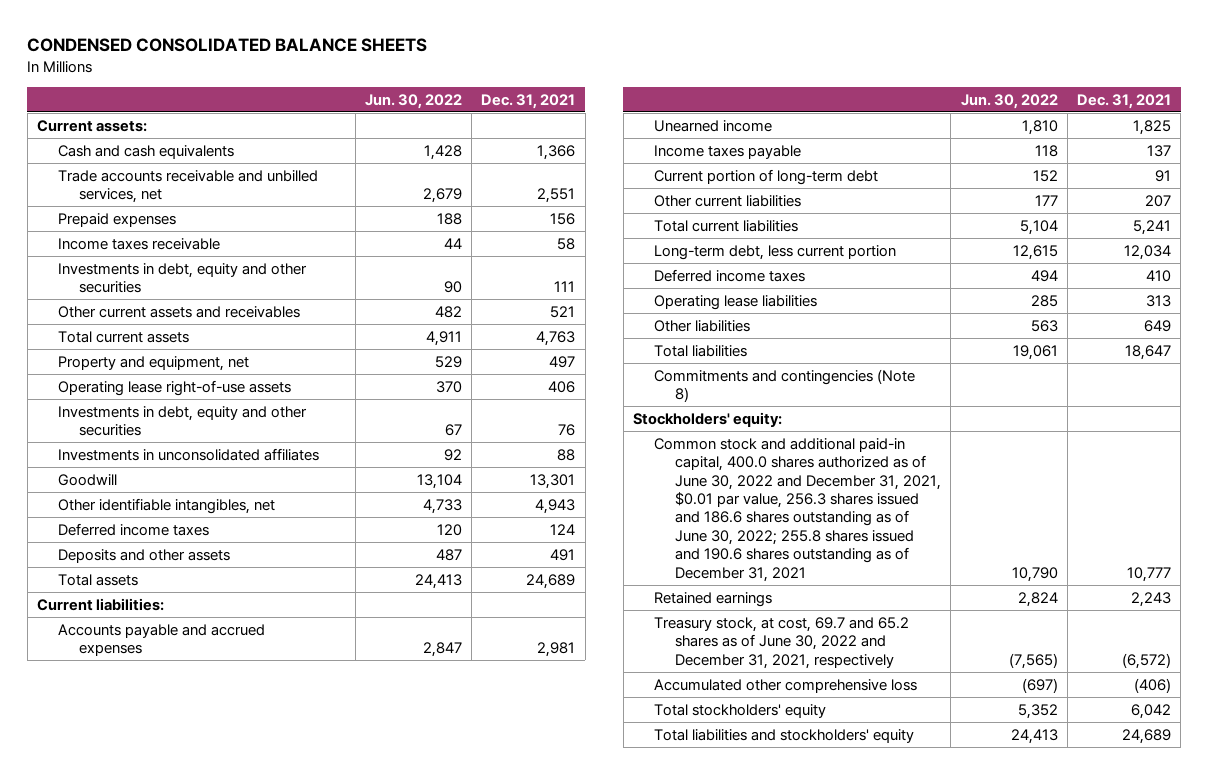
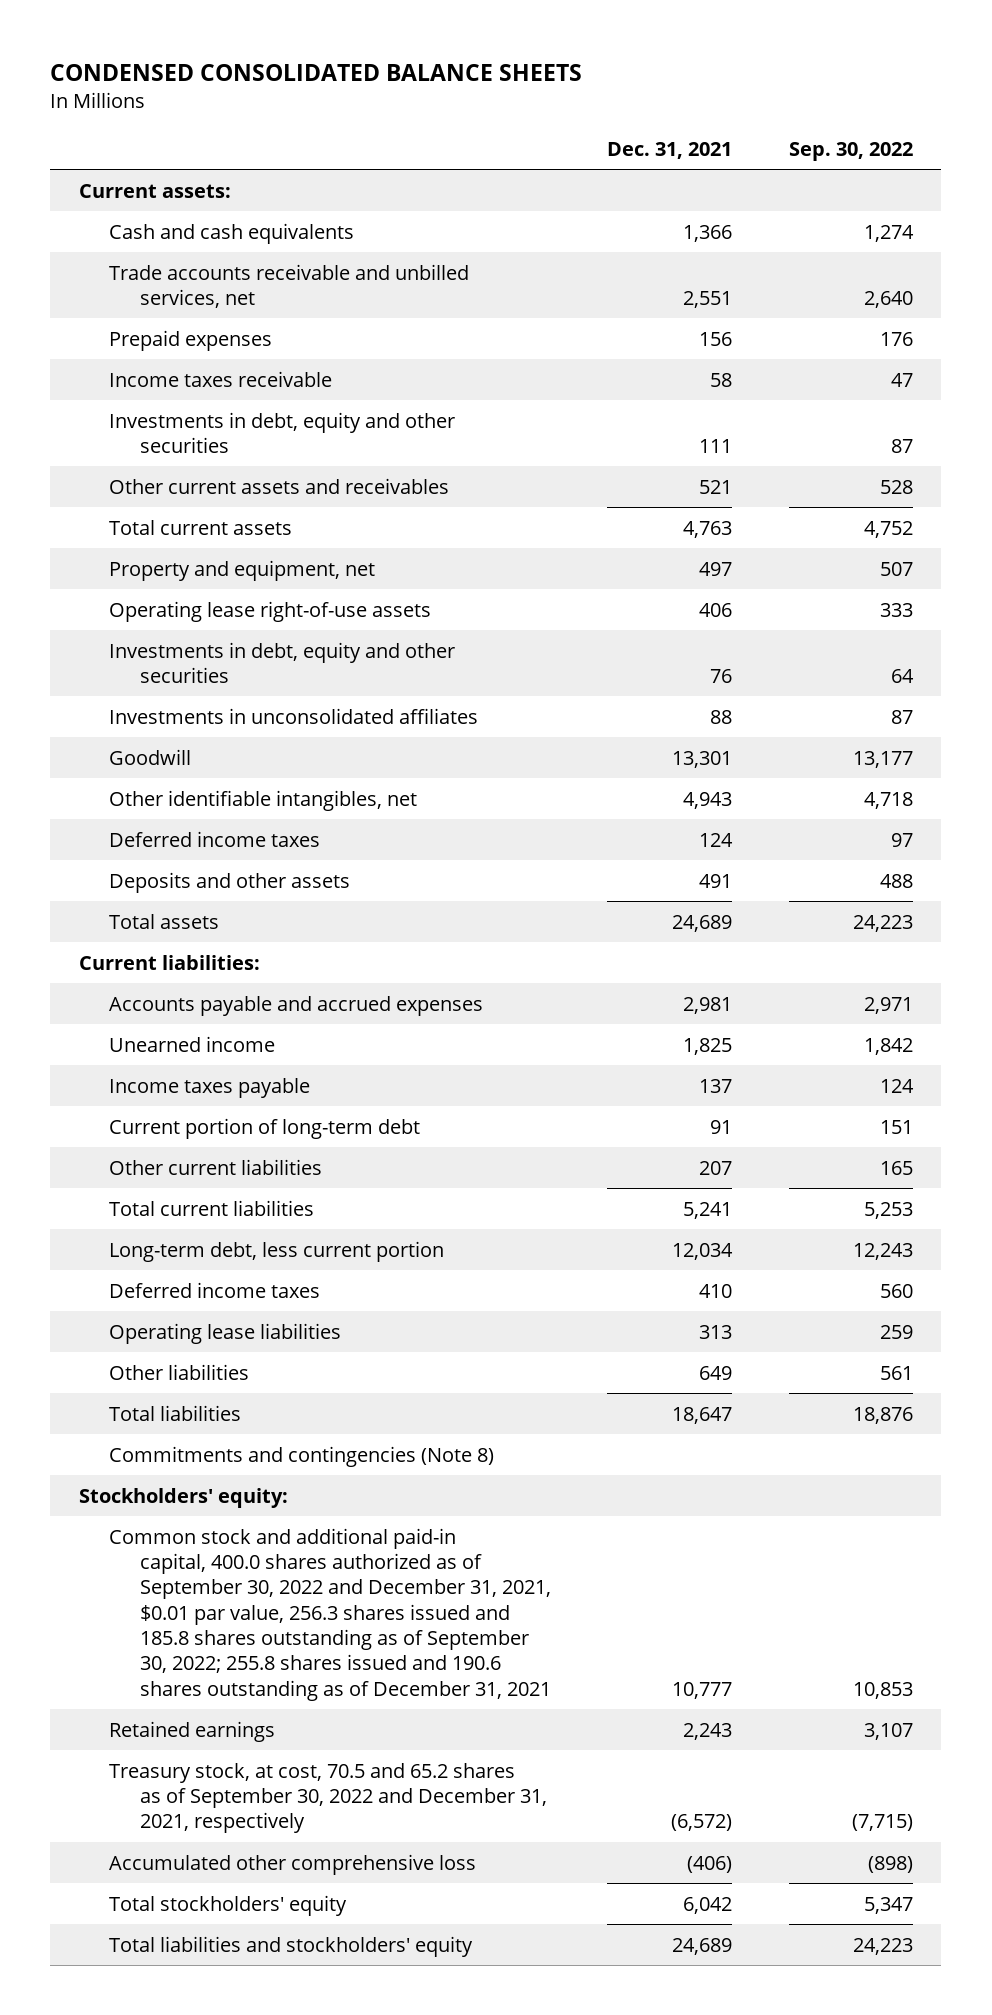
- | Jun. 30, 2022 | Dec. 31, 2021
+ | Dec. 31, 2021 | Sep. 30, 2022
- Common stock and additional paid-in capital, 400.0 shares authorized as of June 30, 2022 and December 31, 2021, $0.01 par value, 256.3 shares issued and 186.6 shares outstanding as of June 30, 2022; 255.8 shares issued and 190.6 shares outstanding as of December 31, 2021 | 10,790 | 10,777
+ Common stock and additional paid-in capital, 400.0 shares authorized as of September 30, 2022 and December 31, 2021, $0.01 par value, 256.3 shares issued and 185.8 shares outstanding as of September 30, 2022; 255.8 shares issued and 190.6 shares outstanding as of December 31, 2021 | 10,777 | 10,853
- Treasury stock, at cost, 69.7 and 65.2 shares as of June 30, 2022 and December 31, 2021, respectively | (7,565) | (6,572)
+ Treasury stock, at cost, 70.5 and 65.2 shares as of September 30, 2022 and December 31, 2021, respectively | (6,572) | (7,715)

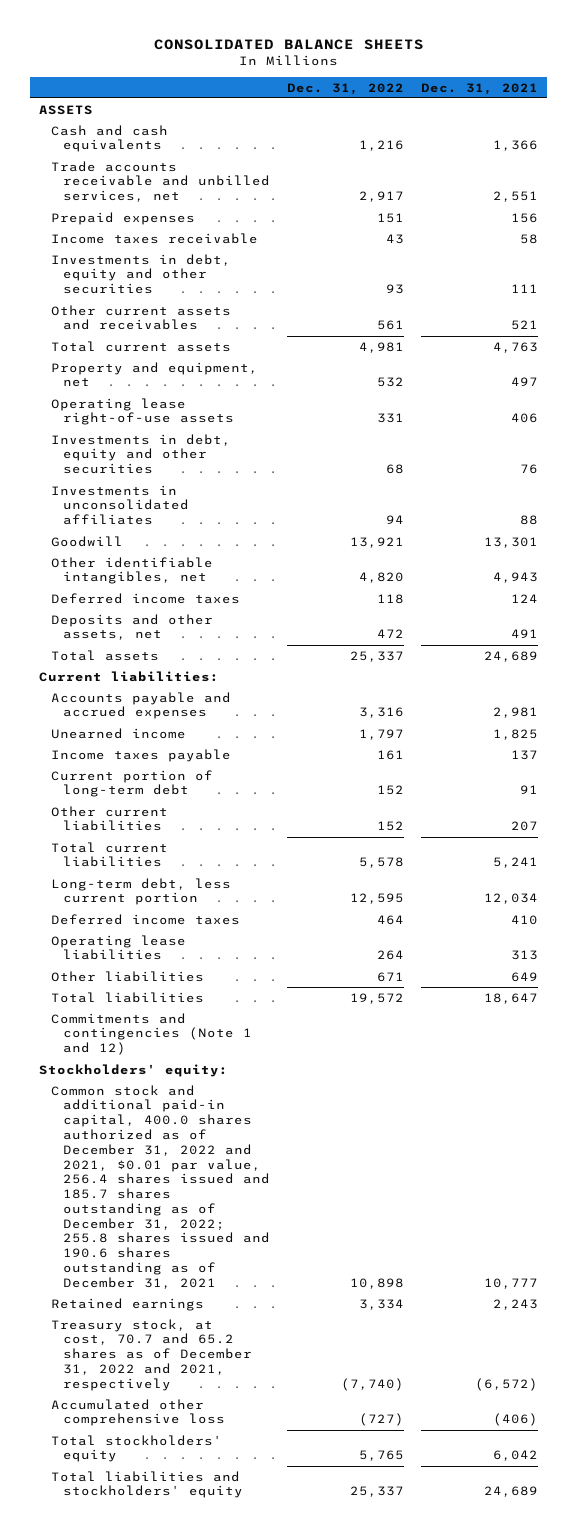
- CONDENSED CONSOLIDATED BALANCE SHEETS
+ CONSOLIDATED BALANCE SHEETS
- | Dec. 31, 2021 | Sep. 30, 2022
+ | Dec. 31, 2022 | Dec. 31, 2021
- Current assets:
+ ASSETS
- Deposits and other assets | 491 | 488
+ Deposits and other assets, net | 472 | 491
- Commitments and contingencies (Note 8)
+ Commitments and contingencies (Note 1 and 12)
- Common stock and additional paid-in capital, 400.0 shares authorized as of September 30, 2022 and December 31, 2021, $0.01 par value, 256.3 shares issued and 185.8 shares outstanding as of September 30, 2022; 255.8 shares issued and 190.6 shares outstanding as of December 31, 2021 | 10,777 | 10,853
+ Common stock and additional paid-in capital, 400.0 shares authorized as of December 31, 2022 and 2021, $0.01 par value, 256.4 shares issued and 185.7 shares outstanding as of December 31, 2022; 255.8 shares issued and 190.6 shares outstanding as of December 31, 2021 | 10,898 | 10,777
- Treasury stock, at cost, 70.5 and 65.2 shares as of September 30, 2022 and December 31, 2021, respectively | (6,572) | (7,715)
+ Treasury stock, at cost, 70.7 and 65.2 shares as of December 31, 2022 and 2021, respectively | (7,740) | (6,572)

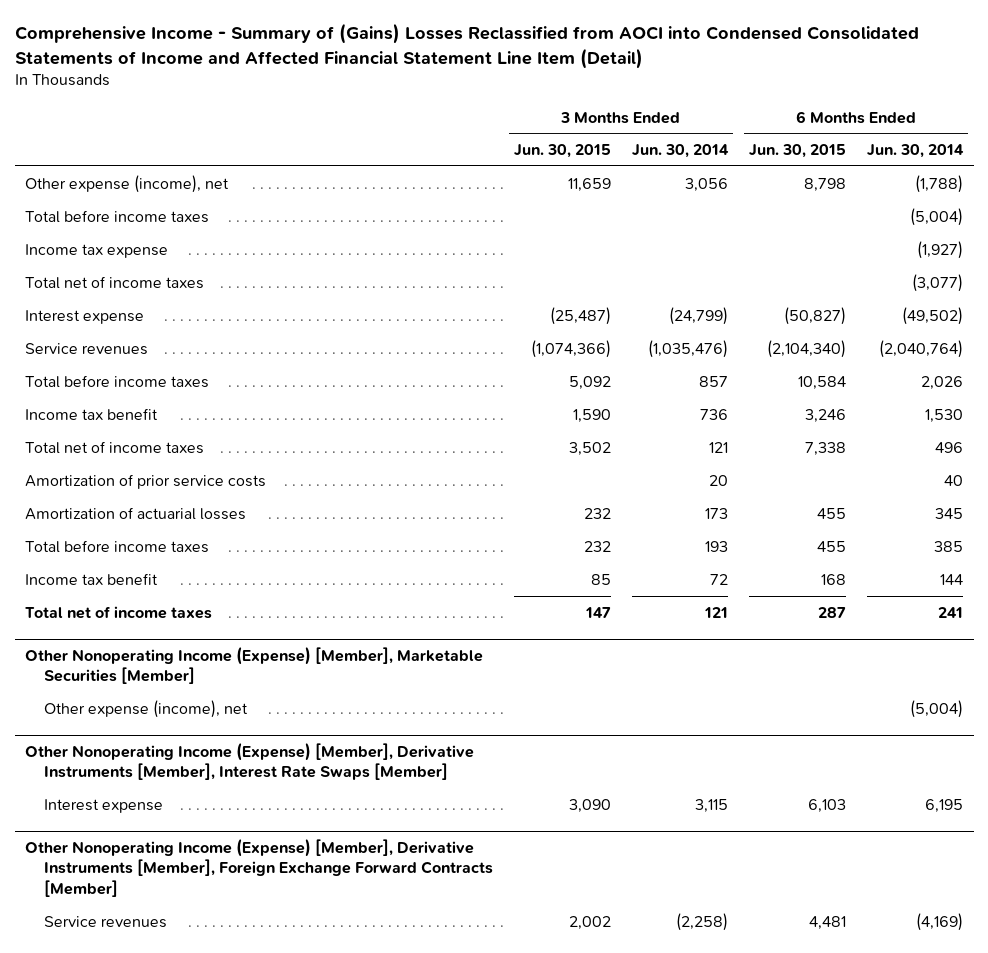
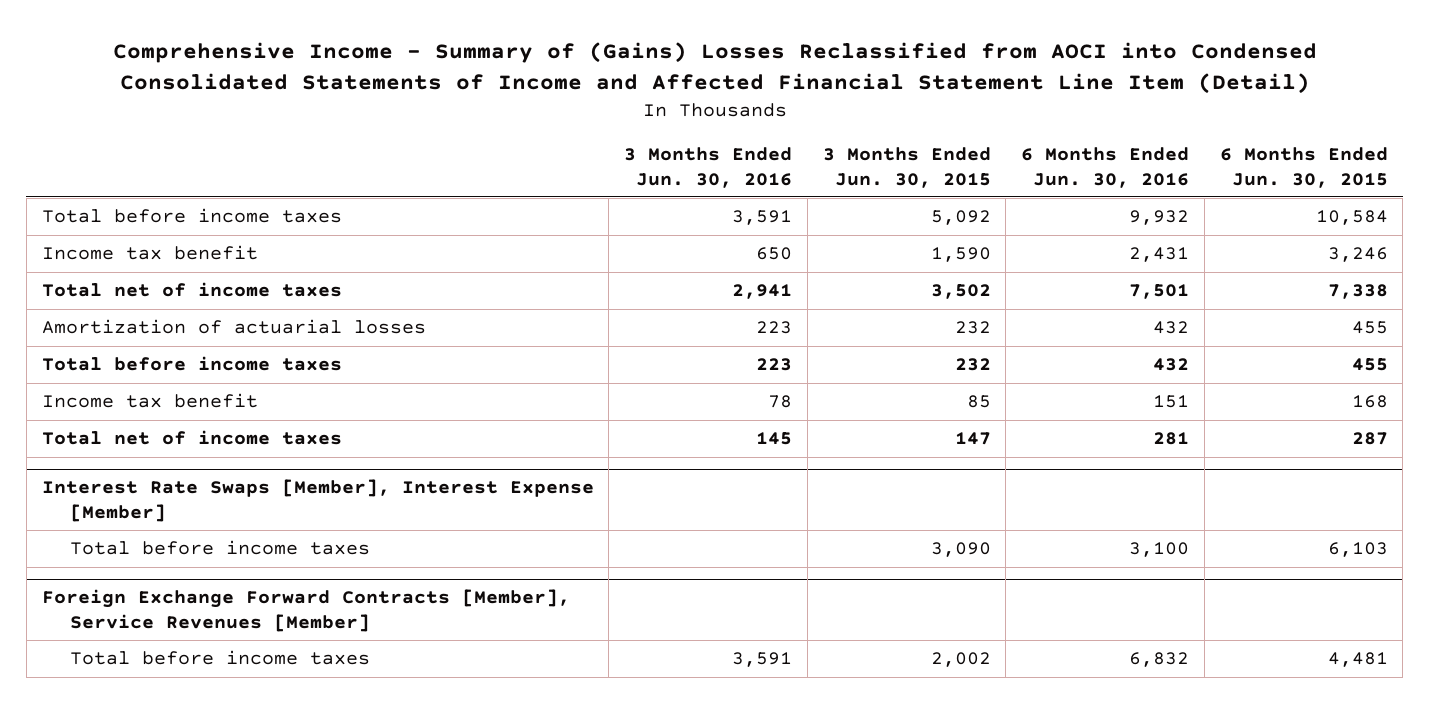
- | 3 Months Ended Jun. 30, 2015 | 3 Months Ended Jun. 30, 2014 | 6 Months Ended Jun. 30, 2015 | 6 Months Ended Jun. 30, 2014
+ | 3 Months Ended Jun. 30, 2016 | 3 Months Ended Jun. 30, 2015 | 6 Months Ended Jun. 30, 2016 | 6 Months Ended Jun. 30, 2015
- Other expense (income), net | 11,659 | 3,056 | 8,798 | (1,788)
- Total before income taxes | | | | (5,004)
- Income tax expense | | | | (1,927)
- Total net of income taxes | | | | (3,077)
- Interest expense | (25,487) | (24,799) | (50,827) | (49,502)
- Service revenues | (1,074,366) | (1,035,476) | (2,104,340) | (2,040,764)
- Amortization of prior service costs | | 20 | | 40
- Other Nonoperating Income (Expense) [Member], Marketable Securities [Member]
- Other expense (income), net | | | | (5,004)
- Other Nonoperating Income (Expense) [Member], Derivative Instruments [Member], Interest Rate Swaps [Member]
- Interest expense | 3,090 | 3,115 | 6,103 | 6,195
- Other Nonoperating Income (Expense) [Member], Derivative Instruments [Member], Foreign Exchange Forward Contracts [Member]
- Service revenues | 2,002 | (2,258) | 4,481 | (4,169)
+ Interest Rate Swaps [Member], Interest Expense [Member]
+ Total before income taxes | | 3,090 | 3,100 | 6,103
+ Foreign Exchange Forward Contracts [Member], Service Revenues [Member]
+ Total before income taxes | 3,591 | 2,002 | 6,832 | 4,481

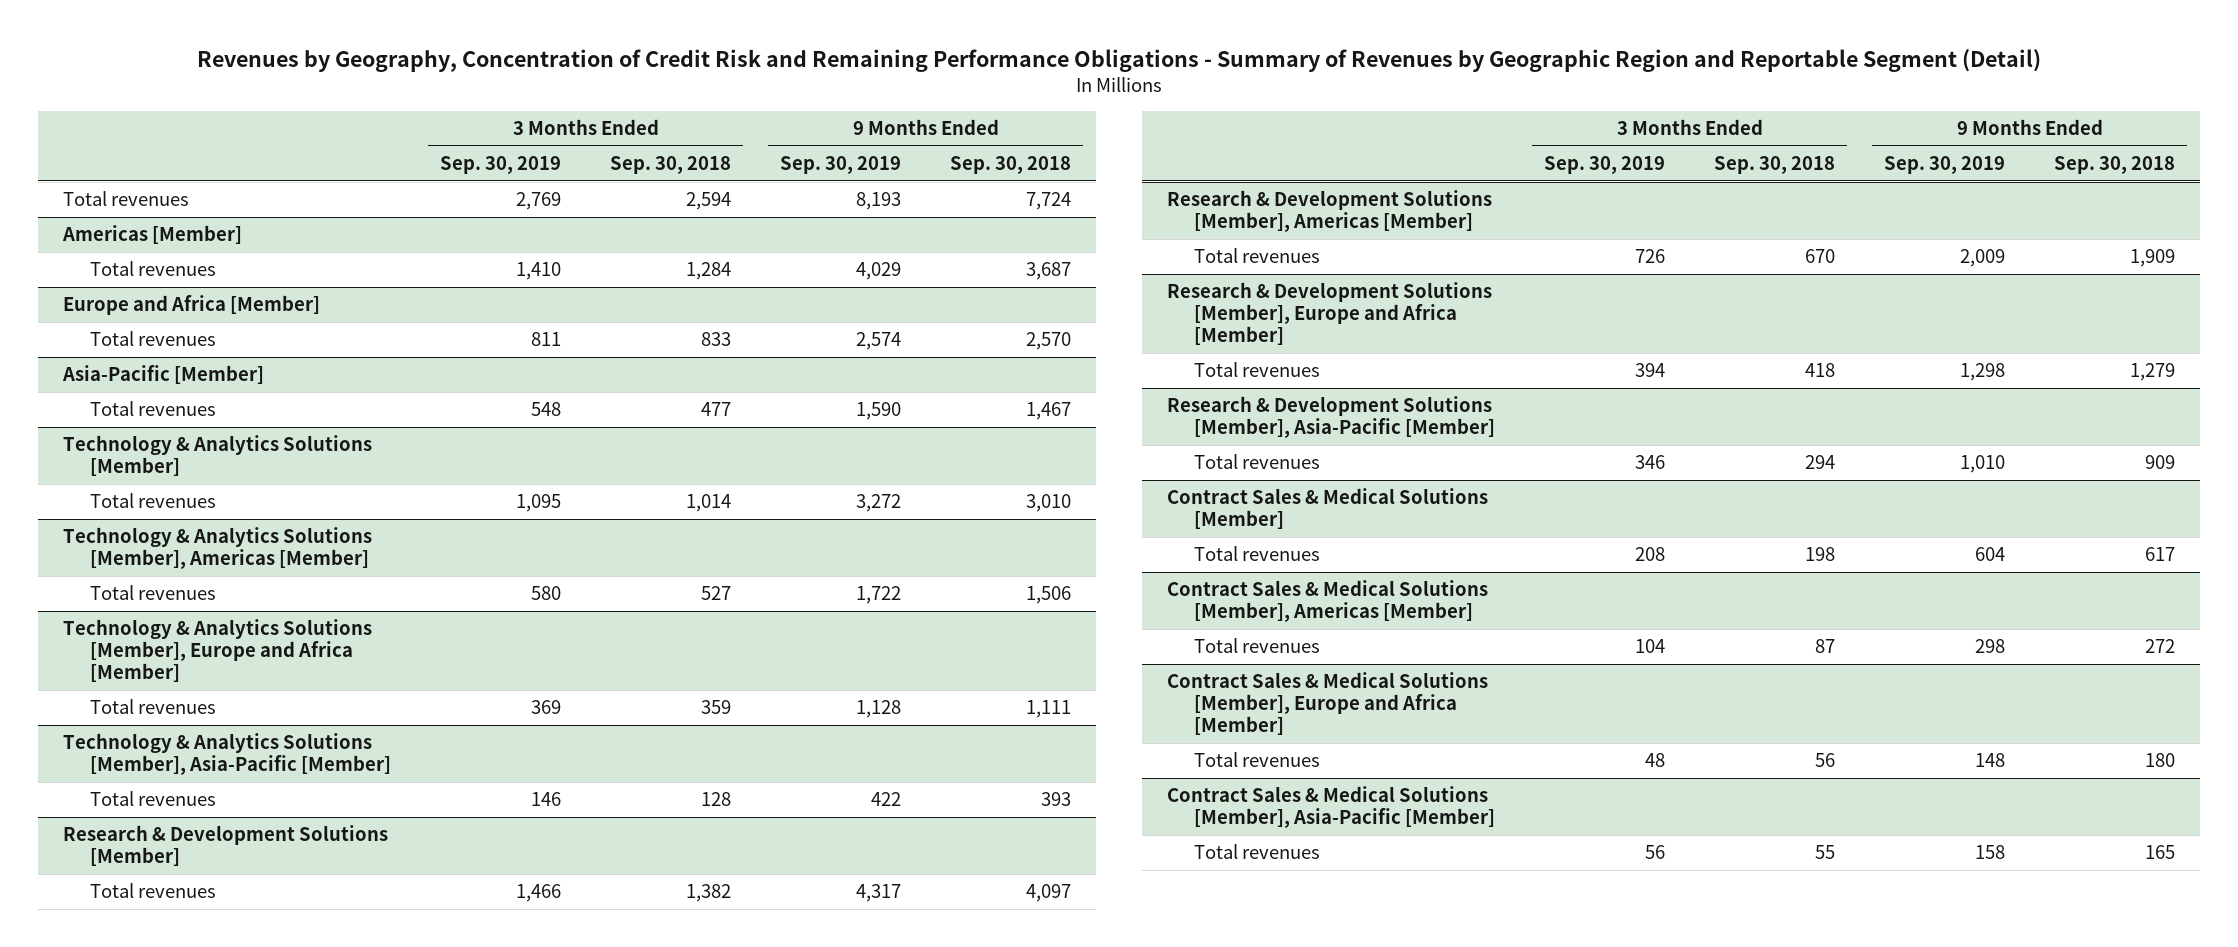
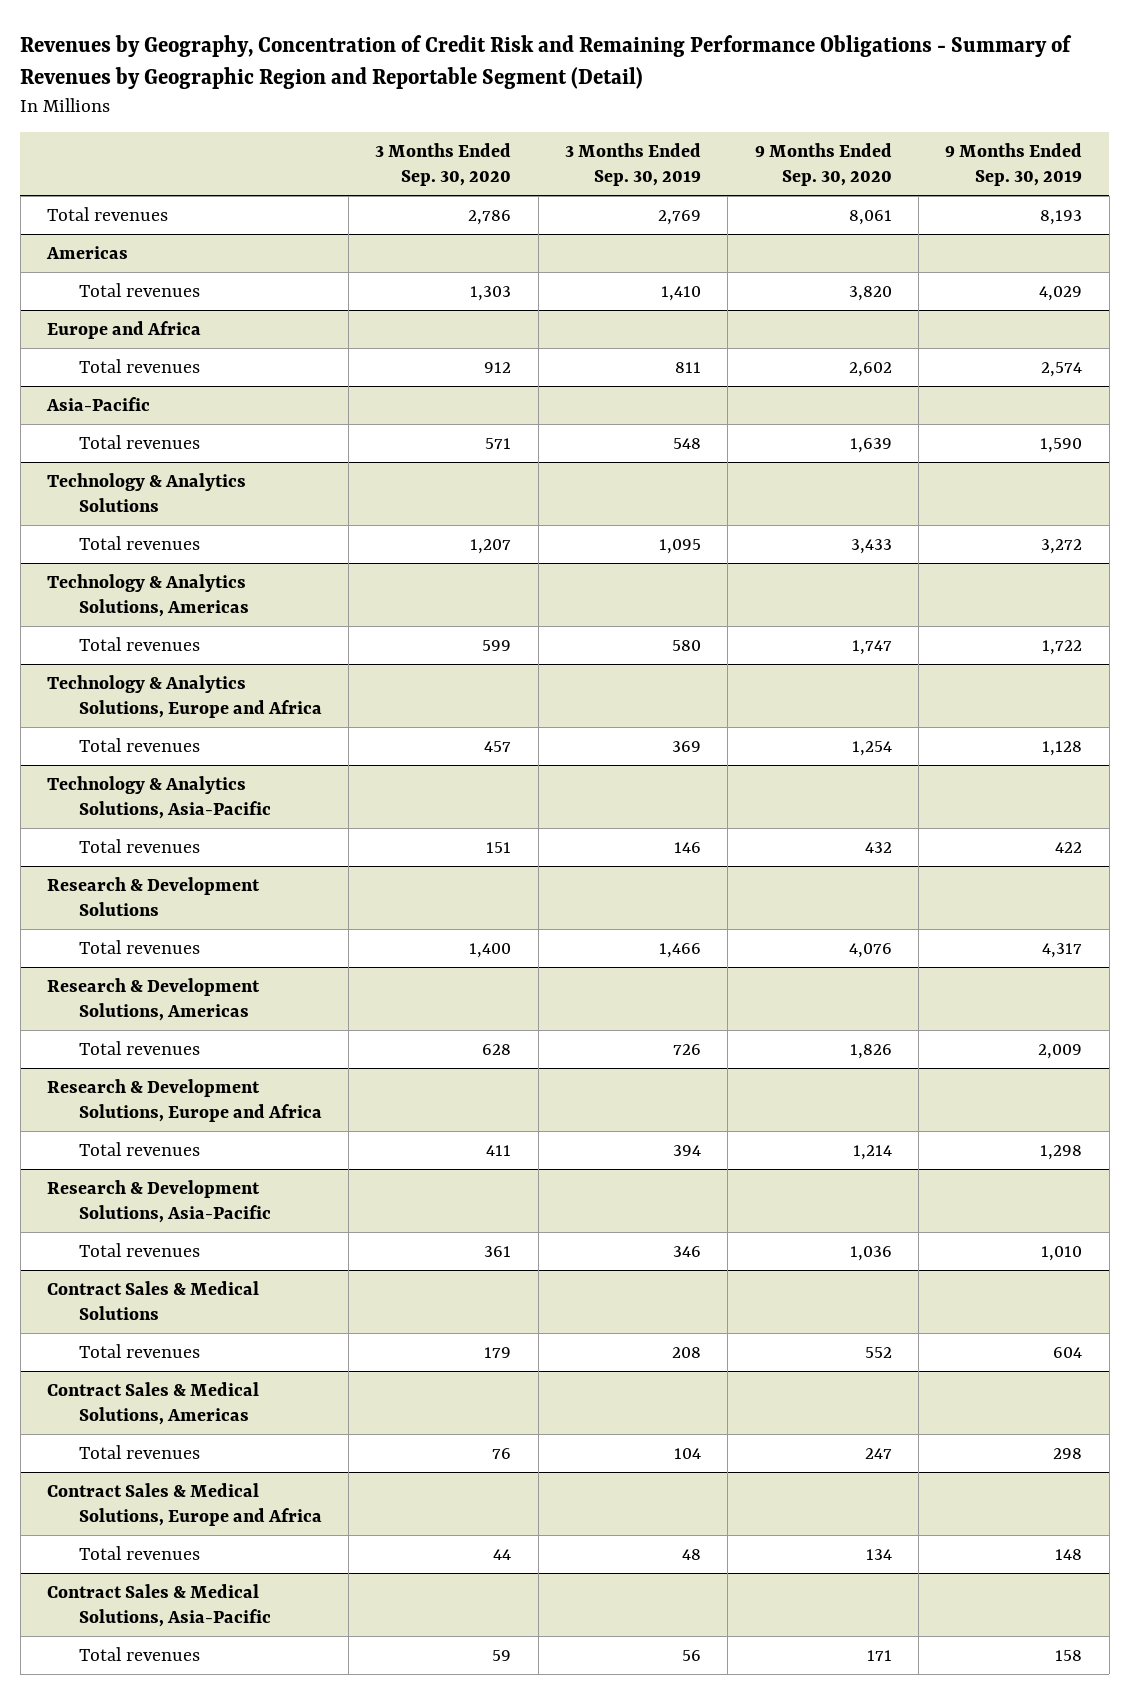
- | 3 Months Ended Sep. 30, 2019 | 3 Months Ended Sep. 30, 2018 | 9 Months Ended Sep. 30, 2019 | 9 Months Ended Sep. 30, 2018
+ | 3 Months Ended Sep. 30, 2020 | 3 Months Ended Sep. 30, 2019 | 9 Months Ended Sep. 30, 2020 | 9 Months Ended Sep. 30, 2019
- Americas [Member]
+ Americas
- Europe and Africa [Member]
+ Europe and Africa
- Asia-Pacific [Member]
+ Asia-Pacific
- Technology & Analytics Solutions [Member]
+ Technology & Analytics Solutions
- Technology & Analytics Solutions [Member], Americas [Member]
+ Technology & Analytics Solutions, Americas
- Technology & Analytics Solutions [Member], Europe and Africa [Member]
+ Technology & Analytics Solutions, Europe and Africa
- Technology & Analytics Solutions [Member], Asia-Pacific [Member]
+ Technology & Analytics Solutions, Asia-Pacific
- Research & Development Solutions [Member]
+ Research & Development Solutions
- Research & Development Solutions [Member], Americas [Member]
+ Research & Development Solutions, Americas
- Research & Development Solutions [Member], Europe and Africa [Member]
+ Research & Development Solutions, Europe and Africa
- Research & Development Solutions [Member], Asia-Pacific [Member]
+ Research & Development Solutions, Asia-Pacific
- Contract Sales & Medical Solutions [Member]
+ Contract Sales & Medical Solutions
- Contract Sales & Medical Solutions [Member], Americas [Member]
+ Contract Sales & Medical Solutions, Americas
- Contract Sales & Medical Solutions [Member], Europe and Africa [Member]
+ Contract Sales & Medical Solutions, Europe and Africa
- Contract Sales & Medical Solutions [Member], Asia-Pacific [Member]
+ Contract Sales & Medical Solutions, Asia-Pacific

